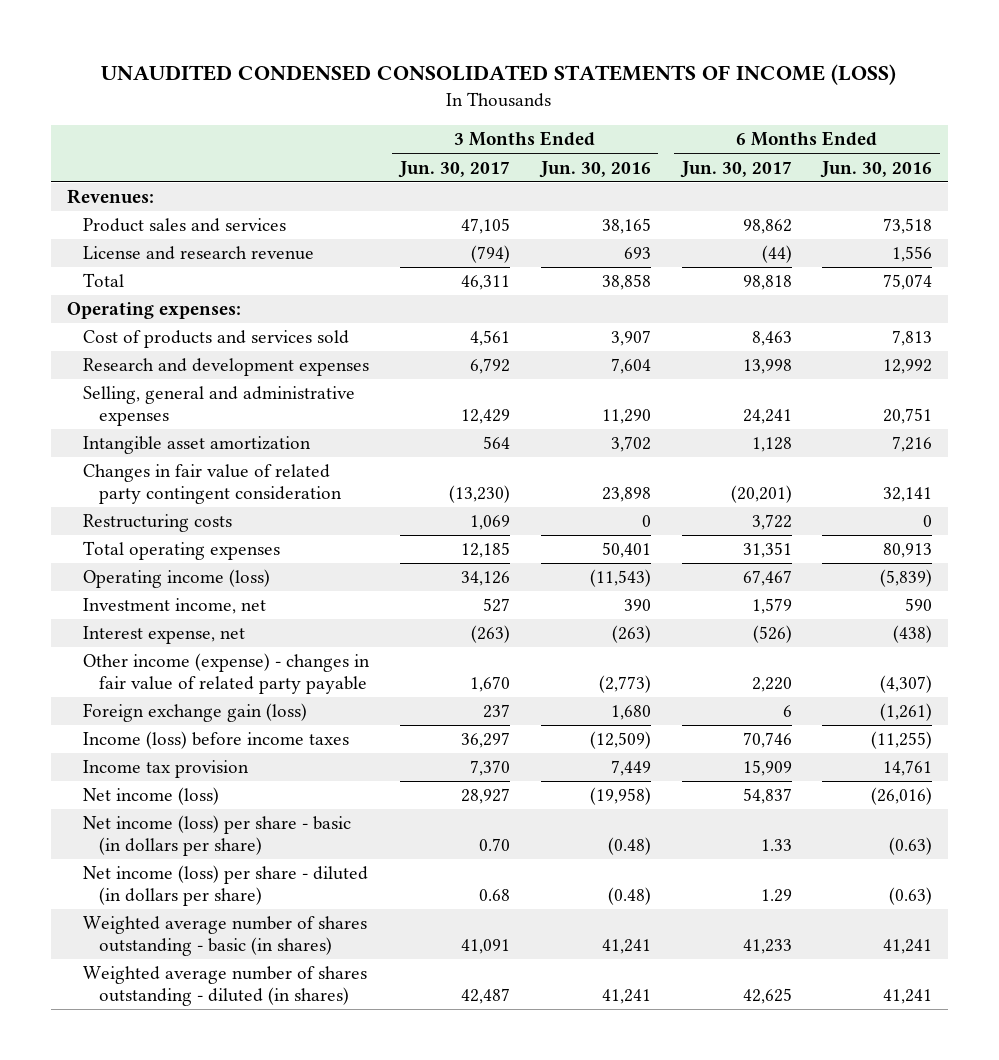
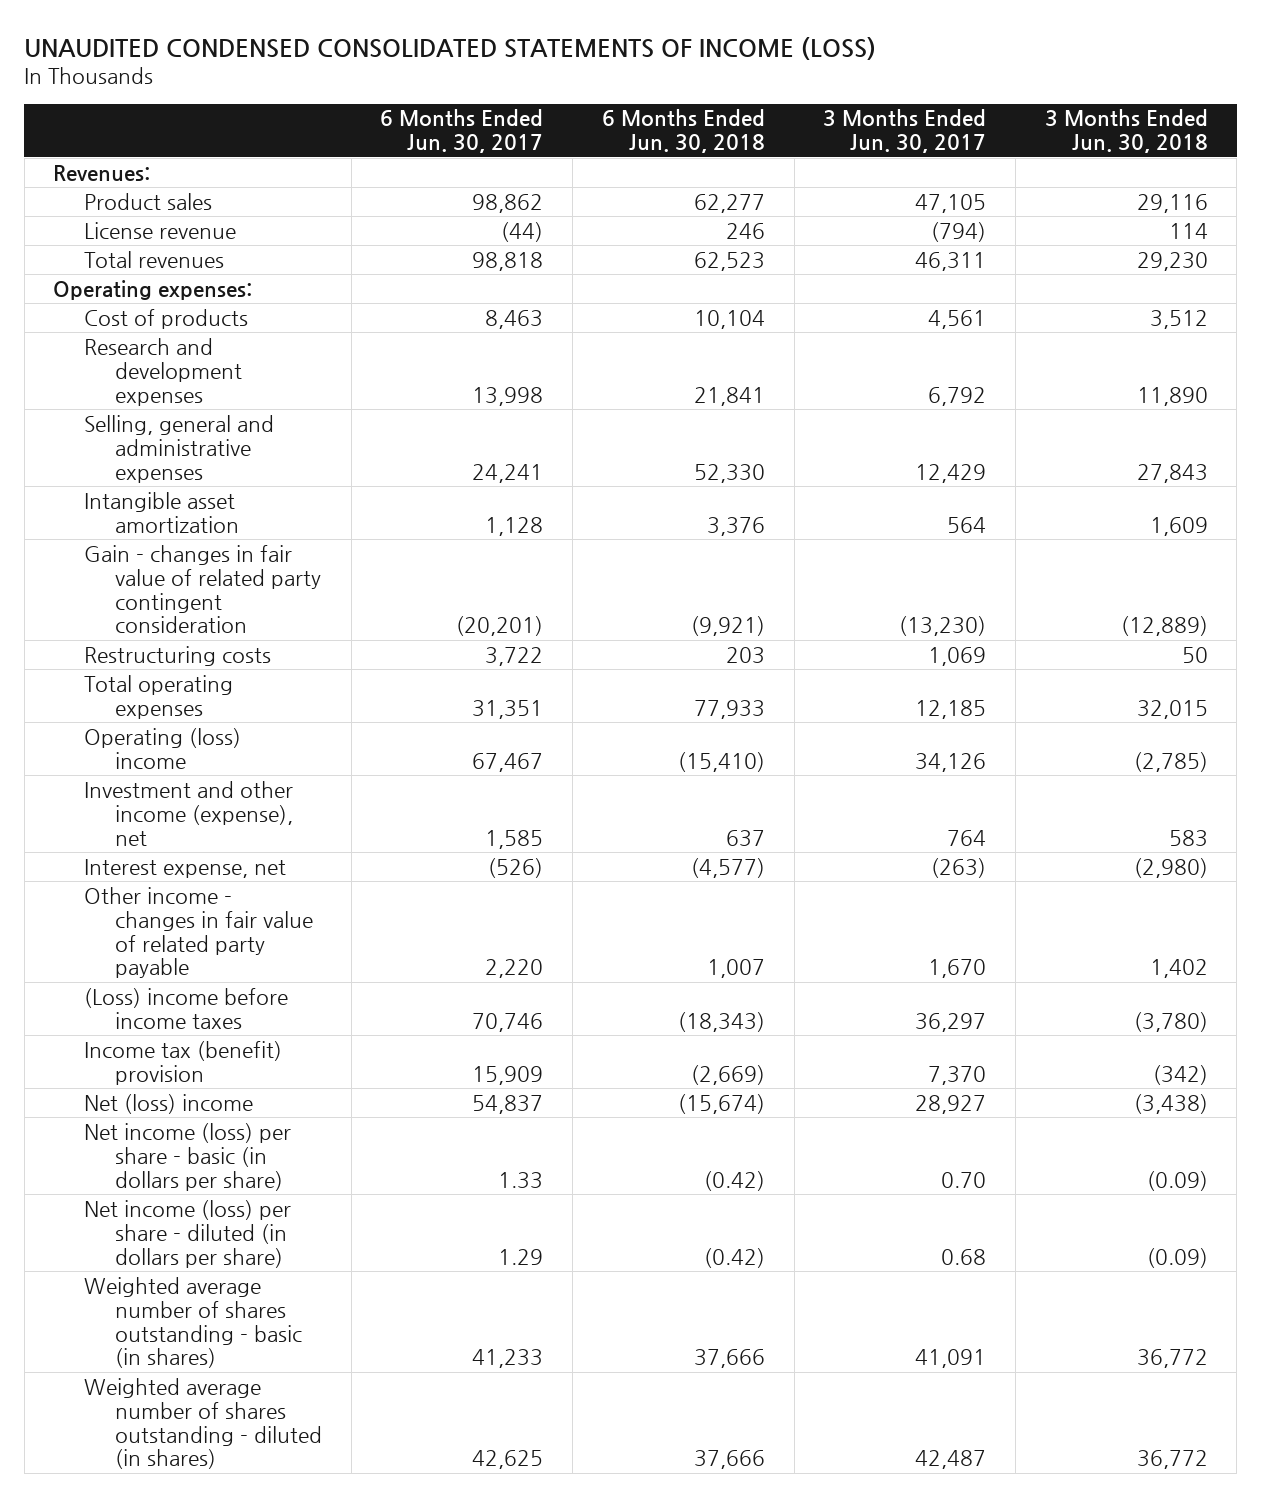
- | 3 Months Ended Jun. 30, 2017 | 3 Months Ended Jun. 30, 2016 | 6 Months Ended Jun. 30, 2017 | 6 Months Ended Jun. 30, 2016
+ | 6 Months Ended Jun. 30, 2017 | 6 Months Ended Jun. 30, 2018 | 3 Months Ended Jun. 30, 2017 | 3 Months Ended Jun. 30, 2018
- Product sales and services | 47,105 | 38,165 | 98,862 | 73,518
- License and research revenue | (794) | 693 | (44) | 1,556
- Total | 46,311 | 38,858 | 98,818 | 75,074
+ Product sales | 98,862 | 62,277 | 47,105 | 29,116
+ License revenue | (44) | 246 | (794) | 114
+ Total revenues | 98,818 | 62,523 | 46,311 | 29,230
- Cost of products and services sold | 4,561 | 3,907 | 8,463 | 7,813
+ Cost of products | 8,463 | 10,104 | 4,561 | 3,512
- Changes in fair value of related party contingent consideration | (13,230) | 23,898 | (20,201) | 32,141
+ Gain - changes in fair value of related party contingent consideration | (20,201) | (9,921) | (13,230) | (12,889)
- Operating income (loss) | 34,126 | (11,543) | 67,467 | (5,839)
- Investment income, net | 527 | 390 | 1,579 | 590
+ Operating (loss) income | 67,467 | (15,410) | 34,126 | (2,785)
+ Investment and other income (expense), net | 1,585 | 637 | 764 | 583
- Other income (expense) - changes in fair value of related party payable | 1,670 | (2,773) | 2,220 | (4,307)
- Foreign exchange gain (loss) | 237 | 1,680 | 6 | (1,261)
- Income (loss) before income taxes | 36,297 | (12,509) | 70,746 | (11,255)
- Income tax provision | 7,370 | 7,449 | 15,909 | 14,761
- Net income (loss) | 28,927 | (19,958) | 54,837 | (26,016)
+ Other income - changes in fair value of related party payable | 2,220 | 1,007 | 1,670 | 1,402
+ (Loss) income before income taxes | 70,746 | (18,343) | 36,297 | (3,780)
+ Income tax (benefit) provision | 15,909 | (2,669) | 7,370 | (342)
+ Net (loss) income | 54,837 | (15,674) | 28,927 | (3,438)

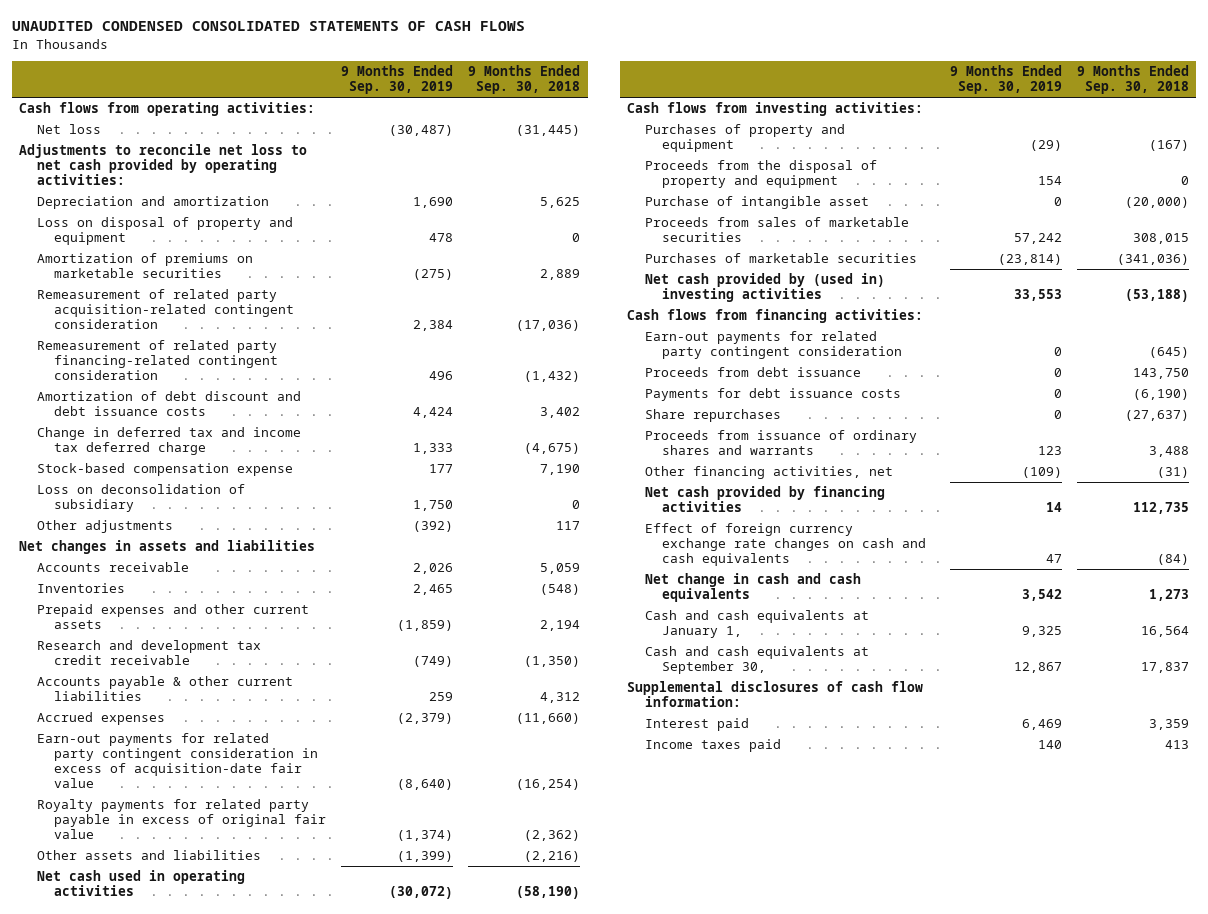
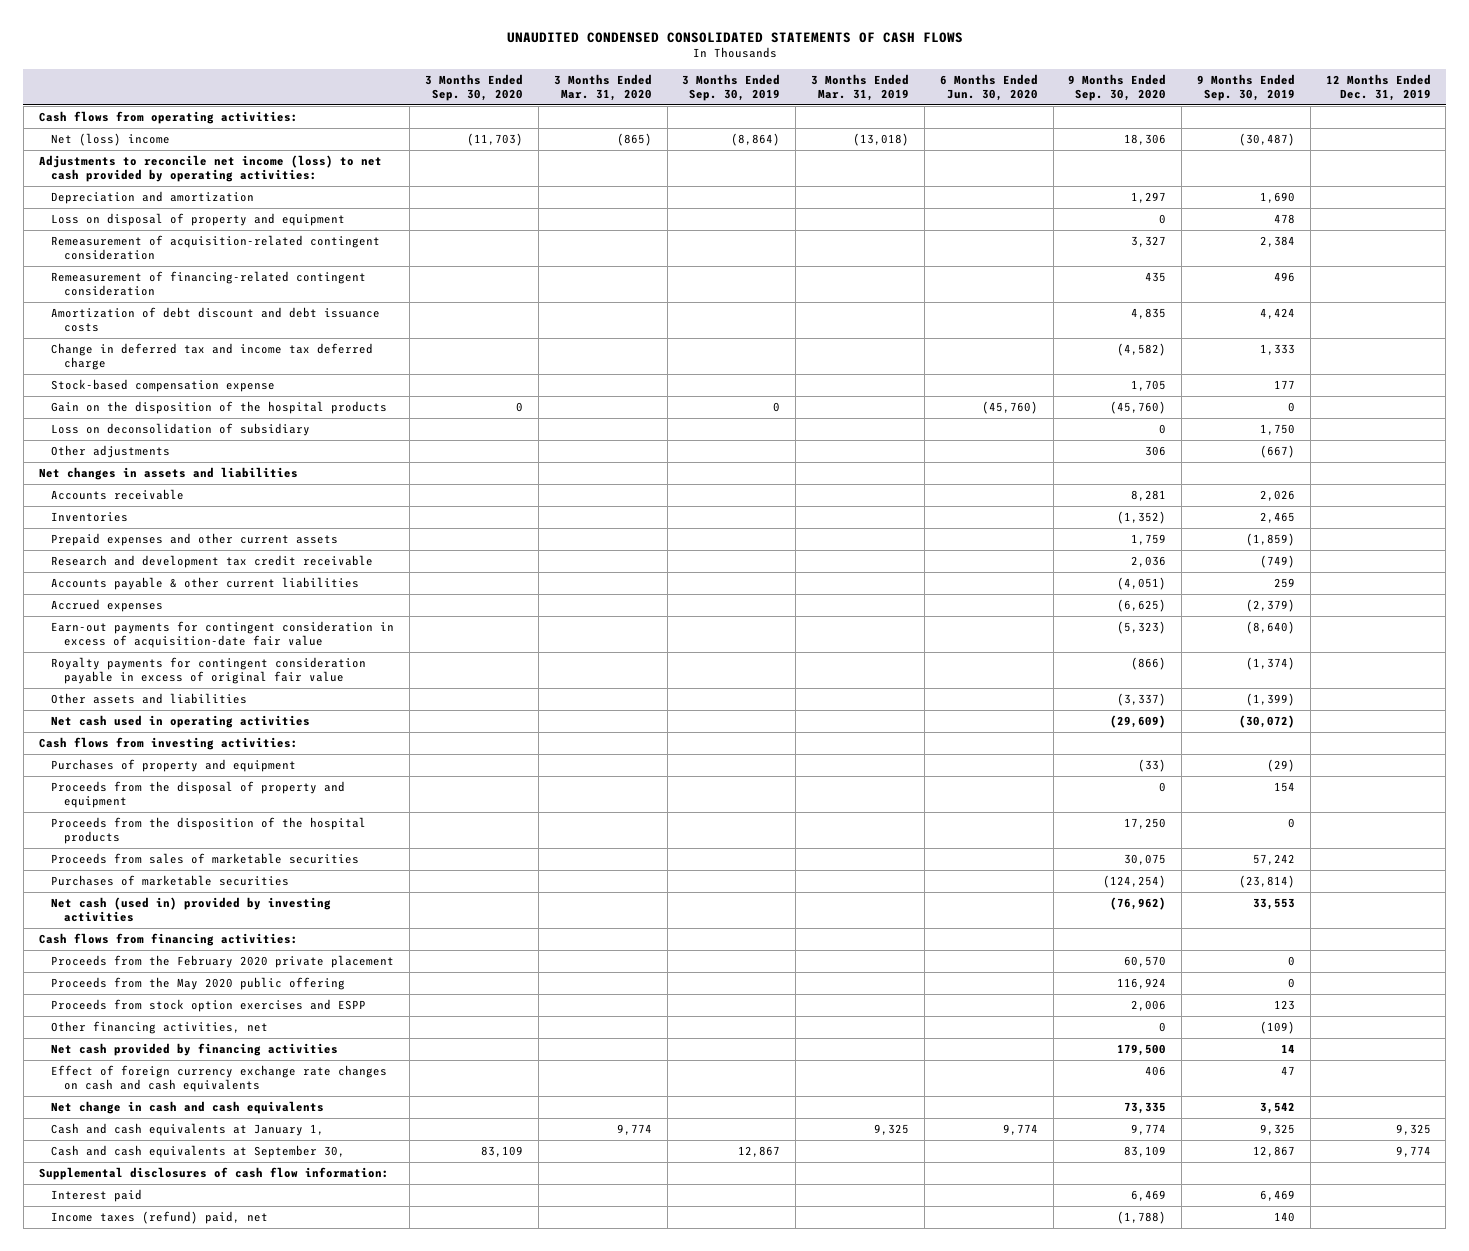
- | 9 Months Ended Sep. 30, 2019 | 9 Months Ended Sep. 30, 2018
+ | 3 Months Ended Sep. 30, 2020 | 3 Months Ended Mar. 31, 2020 | 3 Months Ended Sep. 30, 2019 | 3 Months Ended Mar. 31, 2019 | 6 Months Ended Jun. 30, 2020 | 9 Months Ended Sep. 30, 2020 | 9 Months Ended Sep. 30, 2019 | 12 Months Ended Dec. 31, 2019
- Net loss | (30,487) | (31,445)
- Adjustments to reconcile net loss to net cash provided by operating activities:
+ Net (loss) income | (11,703) | (865) | (8,864) | (13,018) | | 18,306 | (30,487) |
+ Adjustments to reconcile net income (loss) to net cash provided by operating activities:
- Amortization of premiums on marketable securities | (275) | 2,889
- Remeasurement of related party acquisition-related contingent consideration | 2,384 | (17,036)
- Remeasurement of related party financing-related contingent consideration | 496 | (1,432)
+ Remeasurement of acquisition-related contingent consideration | | | | | | 3,327 | 2,384 |
+ Remeasurement of financing-related contingent consideration | | | | | | 435 | 496 |
+ Gain on the disposition of the hospital products | 0 | | 0 | | (45,760) | (45,760) | 0 |
- Other adjustments | (392) | 117
+ Other adjustments | | | | | | 306 | (667) |
- Earn-out payments for related party contingent consideration in excess of acquisition-date fair value | (8,640) | (16,254)
- Royalty payments for related party payable in excess of original fair value | (1,374) | (2,362)
+ Earn-out payments for contingent consideration in excess of acquisition-date fair value | | | | | | (5,323) | (8,640) |
+ Royalty payments for contingent consideration payable in excess of original fair value | | | | | | (866) | (1,374) |
- Purchase of intangible asset | 0 | (20,000)
+ Proceeds from the disposition of the hospital products | | | | | | 17,250 | 0 |
- Net cash provided by (used in) investing activities | 33,553 | (53,188)
+ Net cash (used in) provided by investing activities | | | | | | (76,962) | 33,553 |
- Earn-out payments for related party contingent consideration | 0 | (645)
- Proceeds from debt issuance | 0 | 143,750
- Payments for debt issuance costs | 0 | (6,190)
- Share repurchases | 0 | (27,637)
- Proceeds from issuance of ordinary shares and warrants | 123 | 3,488
+ Proceeds from the February 2020 private placement | | | | | | 60,570 | 0 |
+ Proceeds from the May 2020 public offering | | | | | | 116,924 | 0 |
+ Proceeds from stock option exercises and ESPP | | | | | | 2,006 | 123 |
- Income taxes paid | 140 | 413
+ Income taxes (refund) paid, net | | | | | | (1,788) | 140 |

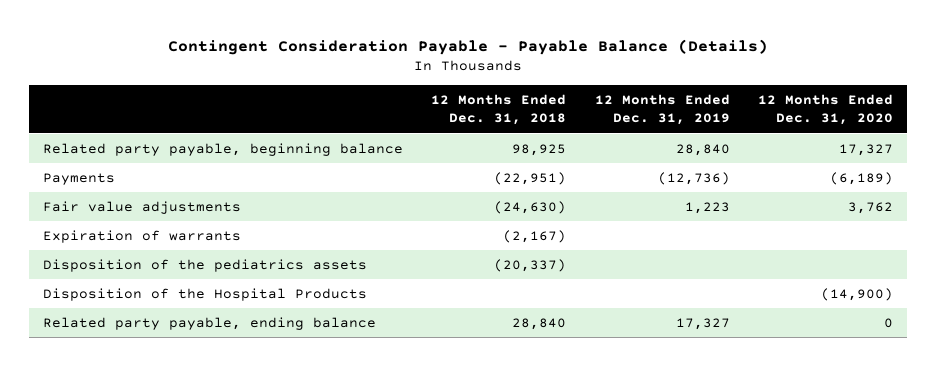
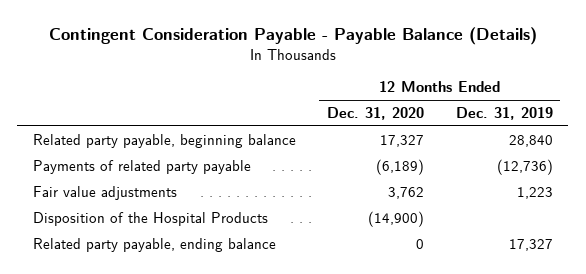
- | 12 Months Ended Dec. 31, 2018 | 12 Months Ended Dec. 31, 2019 | 12 Months Ended Dec. 31, 2020
+ | 12 Months Ended Dec. 31, 2020 | 12 Months Ended Dec. 31, 2019
- Payments | (22,951) | (12,736) | (6,189)
+ Payments of related party payable | (6,189) | (12,736)
- Expiration of warrants | (2,167) | |
- Disposition of the pediatrics assets | (20,337) | |

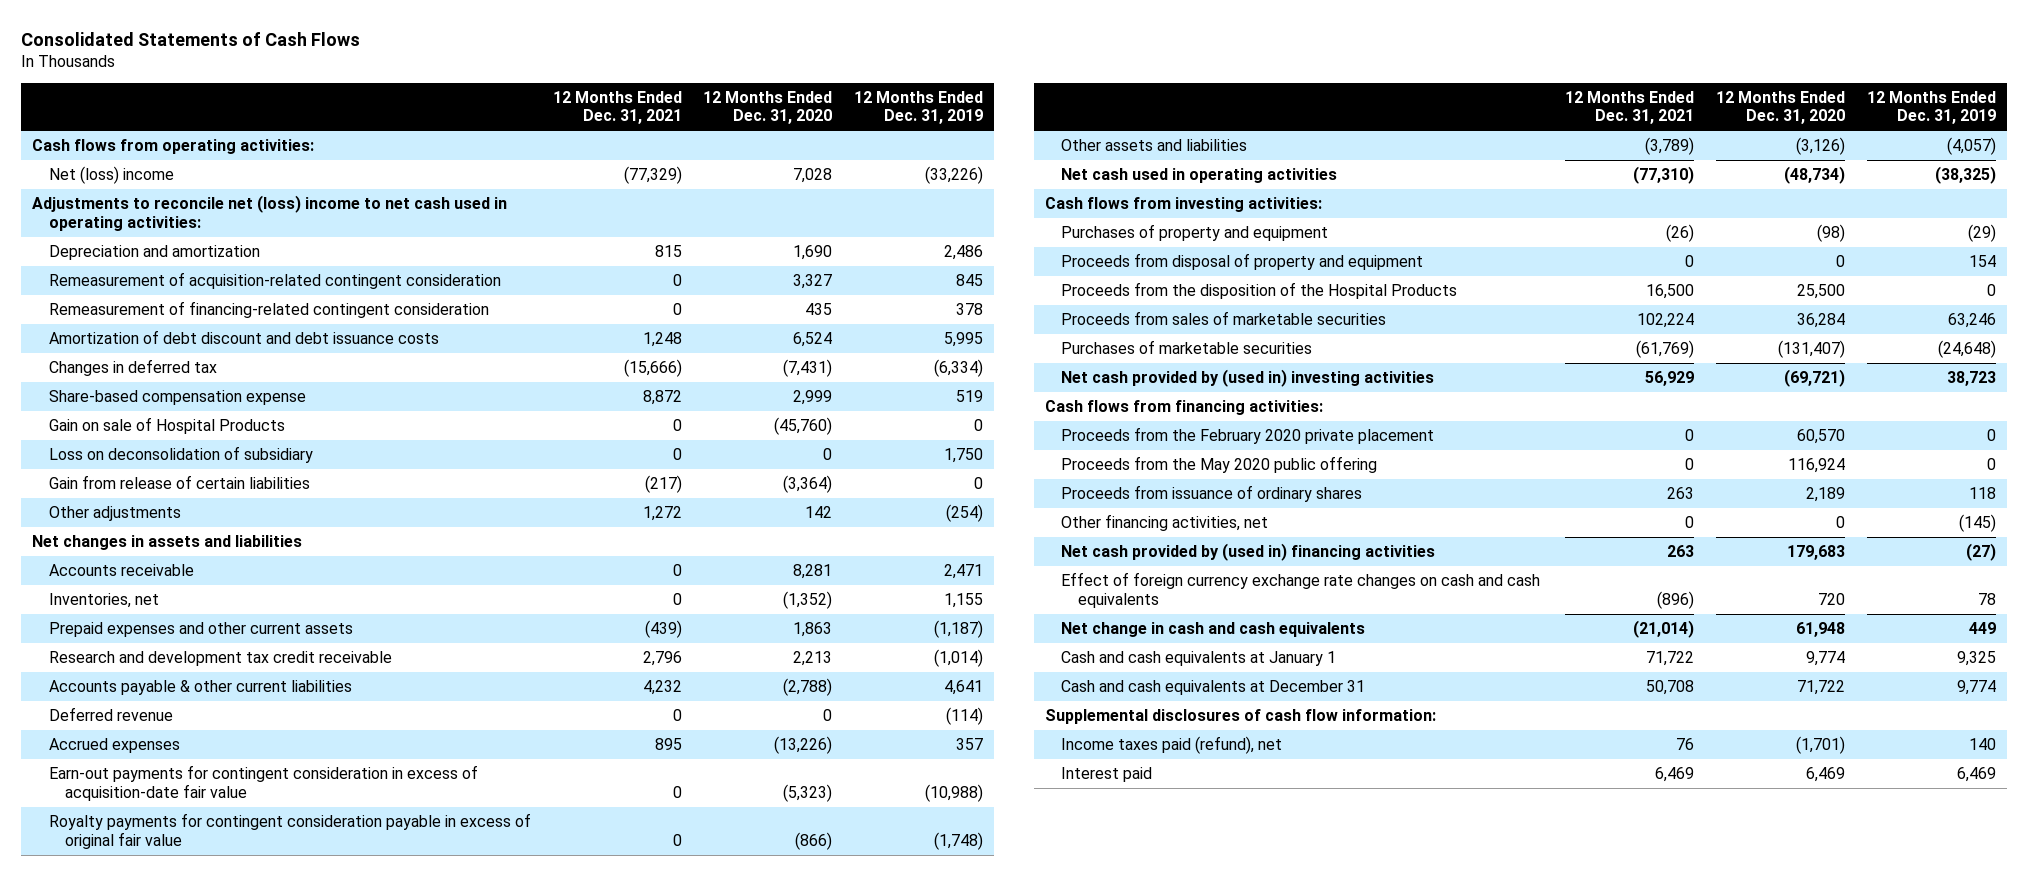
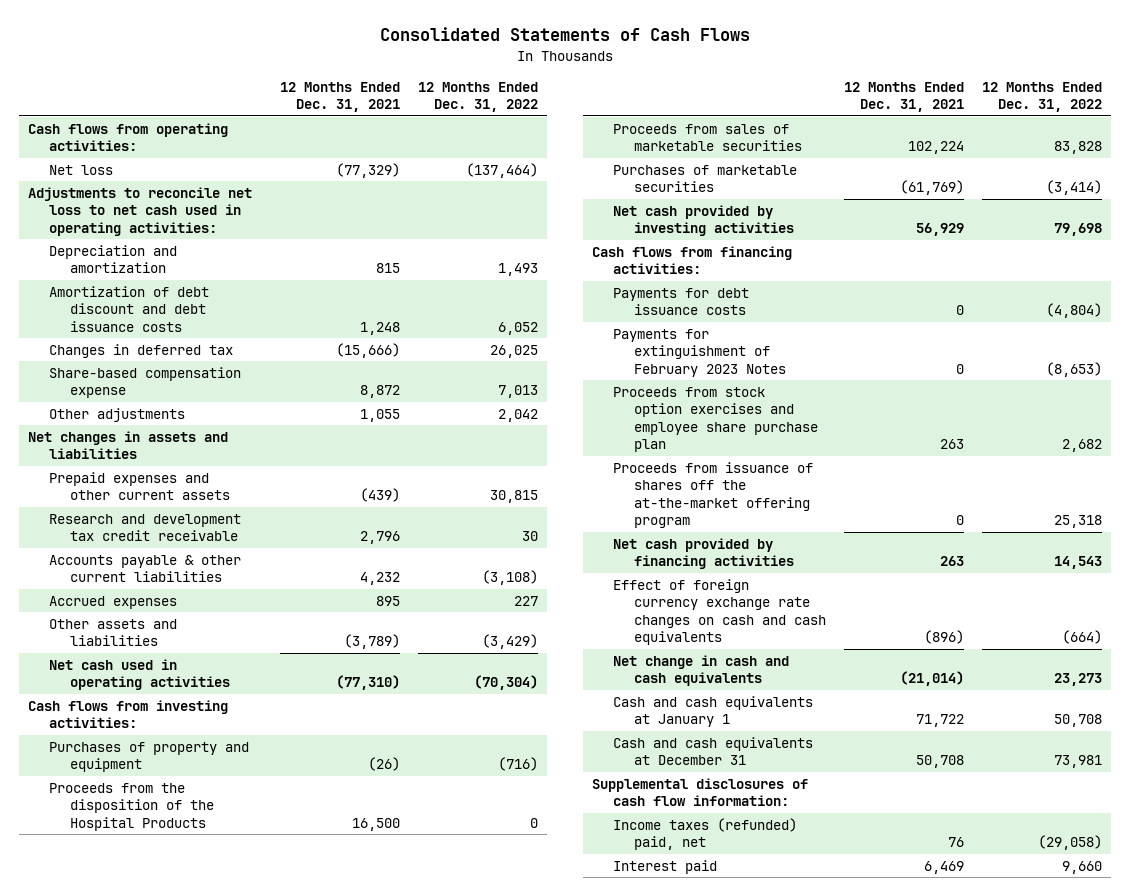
- | 12 Months Ended Dec. 31, 2021 | 12 Months Ended Dec. 31, 2020 | 12 Months Ended Dec. 31, 2019
+ | 12 Months Ended Dec. 31, 2021 | 12 Months Ended Dec. 31, 2022
- Net (loss) income | (77,329) | 7,028 | (33,226)
- Adjustments to reconcile net (loss) income to net cash used in operating activities:
+ Net loss | (77,329) | (137,464)
+ Adjustments to reconcile net loss to net cash used in operating activities:
- Remeasurement of acquisition-related contingent consideration | 0 | 3,327 | 845
- Remeasurement of financing-related contingent consideration | 0 | 435 | 378
- Gain on sale of Hospital Products | 0 | (45,760) | 0
- Loss on deconsolidation of subsidiary | 0 | 0 | 1,750
- Gain from release of certain liabilities | (217) | (3,364) | 0
- Other adjustments | 1,272 | 142 | (254)
+ Other adjustments | 1,055 | 2,042
- Accounts receivable | 0 | 8,281 | 2,471
- Inventories, net | 0 | (1,352) | 1,155
- Deferred revenue | 0 | 0 | (114)
- Earn-out payments for contingent consideration in excess of acquisition-date fair value | 0 | (5,323) | (10,988)
- Royalty payments for contingent consideration payable in excess of original fair value | 0 | (866) | (1,748)
- Proceeds from disposal of property and equipment | 0 | 0 | 154
- Net cash provided by (used in) investing activities | 56,929 | (69,721) | 38,723
+ Net cash provided by investing activities | 56,929 | 79,698
- Proceeds from the February 2020 private placement | 0 | 60,570 | 0
- Proceeds from the May 2020 public offering | 0 | 116,924 | 0
- Proceeds from issuance of ordinary shares | 263 | 2,189 | 118
- Other financing activities, net | 0 | 0 | (145)
- Net cash provided by (used in) financing activities | 263 | 179,683 | (27)
+ Payments for debt issuance costs | 0 | (4,804)
+ Payments for extinguishment of February 2023 Notes | 0 | (8,653)
+ Proceeds from stock option exercises and employee share purchase plan | 263 | 2,682
+ Proceeds from issuance of shares off the at-the-market offering program | 0 | 25,318
+ Net cash provided by financing activities | 263 | 14,543
- Income taxes paid (refund), net | 76 | (1,701) | 140
+ Income taxes (refunded) paid, net | 76 | (29,058)

